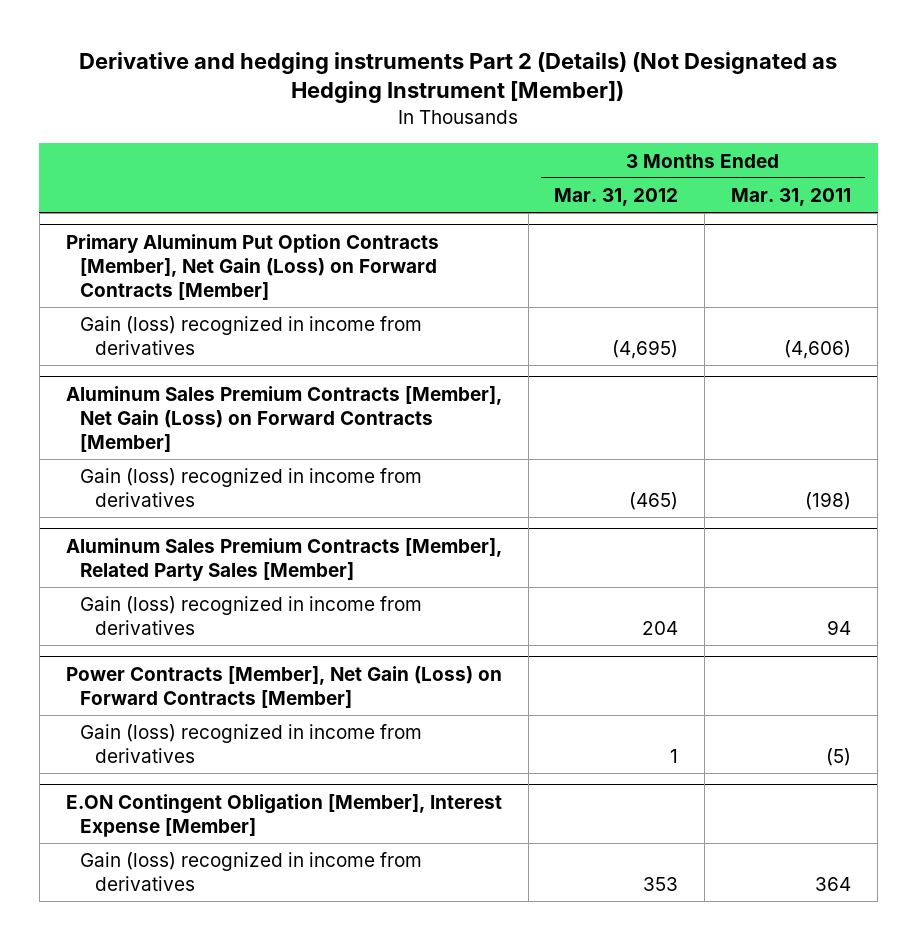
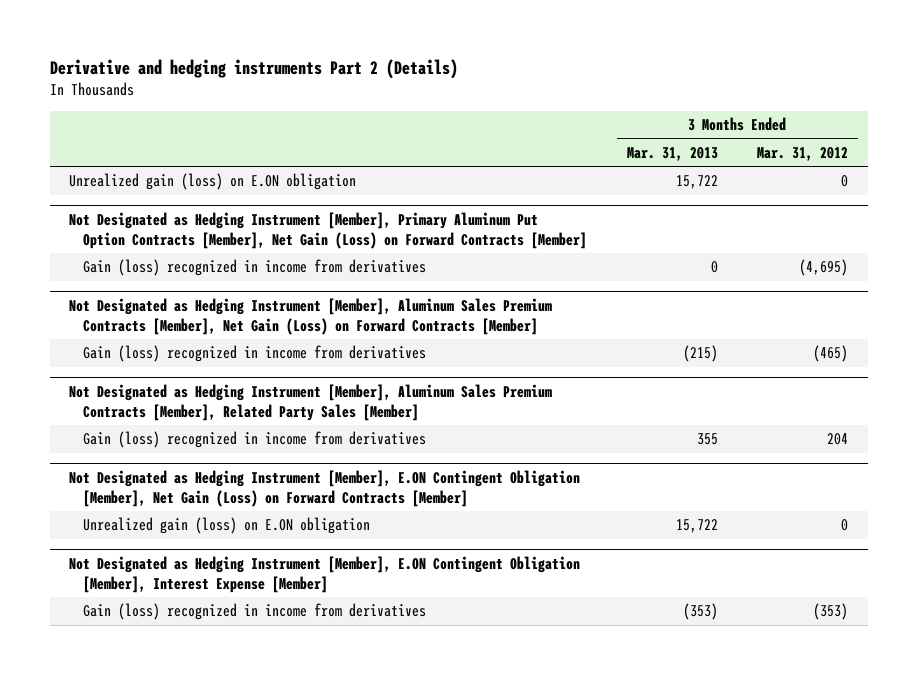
- Derivative and hedging instruments Part 2 (Details) (Not Designated as Hedging Instrument [Member])
+ Derivative and hedging instruments Part 2 (Details)
- | 3 Months Ended Mar. 31, 2012 | 3 Months Ended Mar. 31, 2011
+ | 3 Months Ended Mar. 31, 2013 | 3 Months Ended Mar. 31, 2012
- Primary Aluminum Put Option Contracts [Member], Net Gain (Loss) on Forward Contracts [Member]
+ Unrealized gain (loss) on E.ON obligation | 15,722 | 0
+ Not Designated as Hedging Instrument [Member], Primary Aluminum Put Option Contracts [Member], Net Gain (Loss) on Forward Contracts [Member]
- Aluminum Sales Premium Contracts [Member], Net Gain (Loss) on Forward Contracts [Member]
+ Not Designated as Hedging Instrument [Member], Aluminum Sales Premium Contracts [Member], Net Gain (Loss) on Forward Contracts [Member]
- Aluminum Sales Premium Contracts [Member], Related Party Sales [Member]
+ Not Designated as Hedging Instrument [Member], Aluminum Sales Premium Contracts [Member], Related Party Sales [Member]
- Power Contracts [Member], Net Gain (Loss) on Forward Contracts [Member]
- Gain (loss) recognized in income from derivatives | 1 | (5)
- E.ON Contingent Obligation [Member], Interest Expense [Member]
- Gain (loss) recognized in income from derivatives | 353 | 364
+ Not Designated as Hedging Instrument [Member], E.ON Contingent Obligation [Member], Net Gain (Loss) on Forward Contracts [Member]
+ Unrealized gain (loss) on E.ON obligation | 15,722 | 0
+ Not Designated as Hedging Instrument [Member], E.ON Contingent Obligation [Member], Interest Expense [Member]
+ Gain (loss) recognized in income from derivatives | (353) | (353)

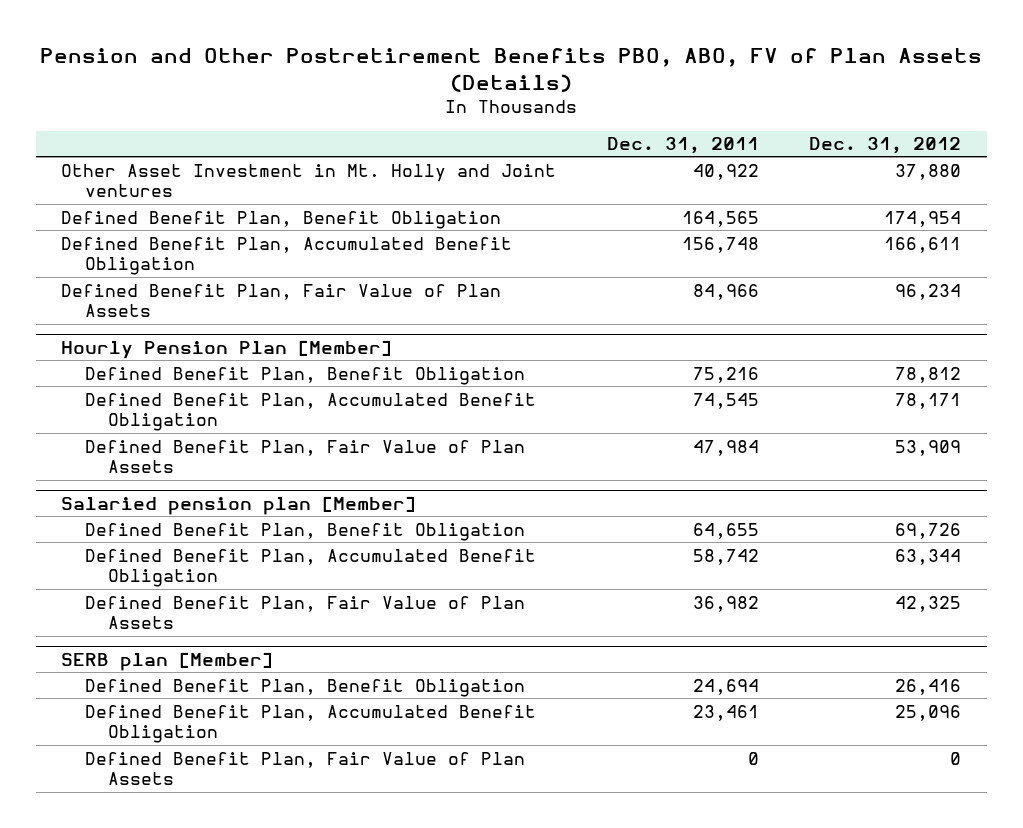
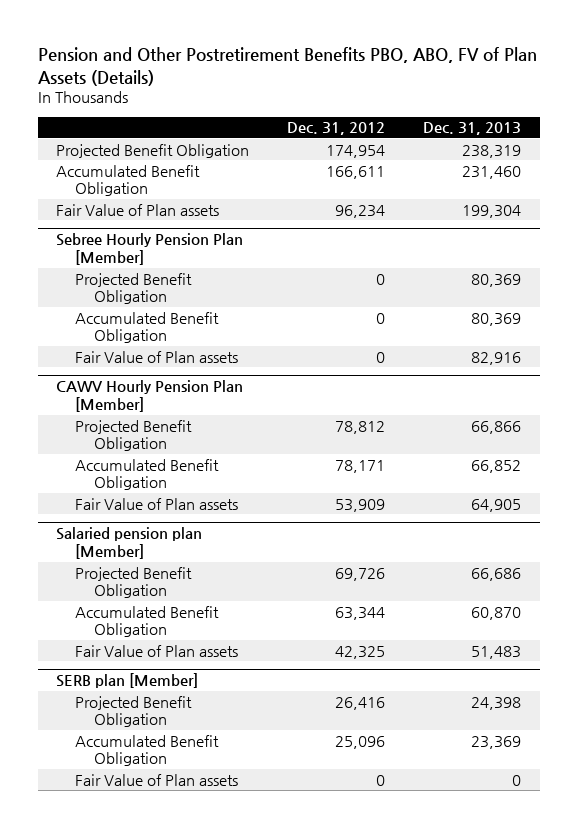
- | Dec. 31, 2011 | Dec. 31, 2012
+ | Dec. 31, 2012 | Dec. 31, 2013
- Other Asset Investment in Mt. Holly and Joint ventures | 40,922 | 37,880
- Defined Benefit Plan, Benefit Obligation | 164,565 | 174,954
- Defined Benefit Plan, Accumulated Benefit Obligation | 156,748 | 166,611
- Defined Benefit Plan, Fair Value of Plan Assets | 84,966 | 96,234
- Hourly Pension Plan [Member]
- Defined Benefit Plan, Benefit Obligation | 75,216 | 78,812
- Defined Benefit Plan, Accumulated Benefit Obligation | 74,545 | 78,171
- Defined Benefit Plan, Fair Value of Plan Assets | 47,984 | 53,909
+ Projected Benefit Obligation | 174,954 | 238,319
+ Accumulated Benefit Obligation | 166,611 | 231,460
+ Fair Value of Plan assets | 96,234 | 199,304
+ Sebree Hourly Pension Plan [Member]
+ Projected Benefit Obligation | 0 | 80,369
+ Accumulated Benefit Obligation | 0 | 80,369
+ Fair Value of Plan assets | 0 | 82,916
+ CAWV Hourly Pension Plan [Member]
+ Projected Benefit Obligation | 78,812 | 66,866
+ Accumulated Benefit Obligation | 78,171 | 66,852
+ Fair Value of Plan assets | 53,909 | 64,905
@ Salaried pension plan [Member]
- Defined Benefit Plan, Benefit Obligation | 64,655 | 69,726
- Defined Benefit Plan, Accumulated Benefit Obligation | 58,742 | 63,344
- Defined Benefit Plan, Fair Value of Plan Assets | 36,982 | 42,325
+ Projected Benefit Obligation | 69,726 | 66,686
+ Accumulated Benefit Obligation | 63,344 | 60,870
+ Fair Value of Plan assets | 42,325 | 51,483
@ SERB plan [Member]
- Defined Benefit Plan, Benefit Obligation | 24,694 | 26,416
- Defined Benefit Plan, Accumulated Benefit Obligation | 23,461 | 25,096
- Defined Benefit Plan, Fair Value of Plan Assets | 0 | 0
+ Projected Benefit Obligation | 26,416 | 24,398
+ Accumulated Benefit Obligation | 25,096 | 23,369
+ Fair Value of Plan assets | 0 | 0

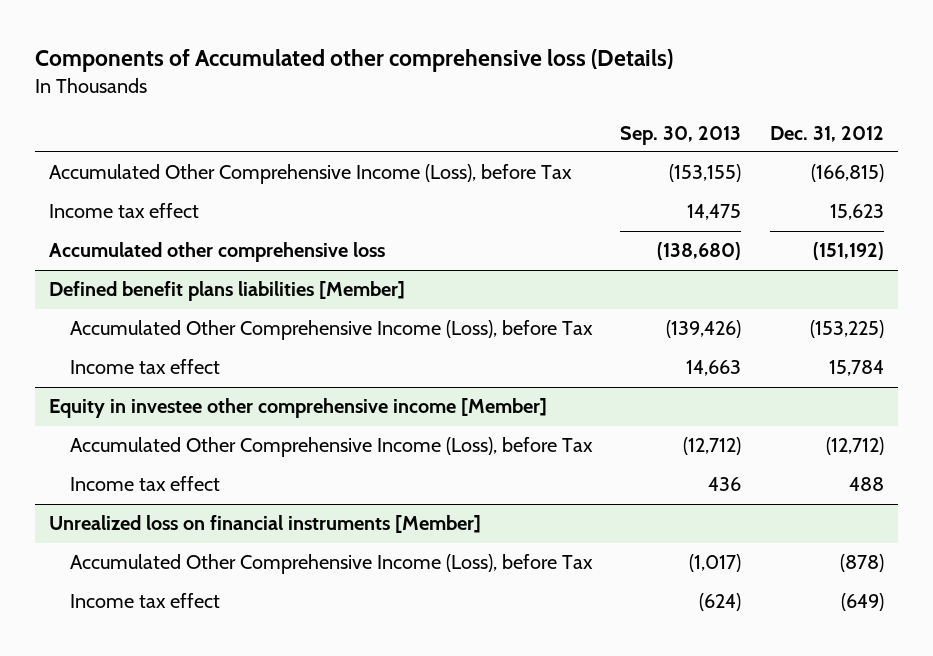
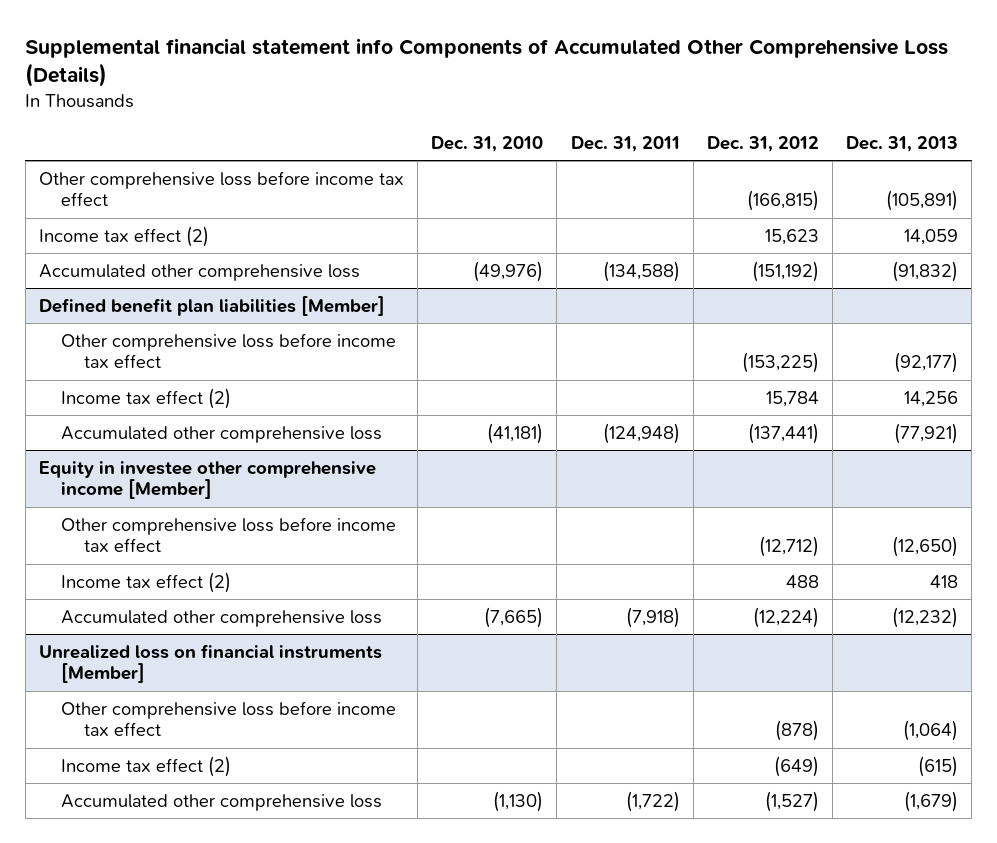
- Components of Accumulated other comprehensive loss (Details)
+ Supplemental financial statement info Components of Accumulated Other Comprehensive Loss (Details)
- | Sep. 30, 2013 | Dec. 31, 2012
+ | Dec. 31, 2010 | Dec. 31, 2011 | Dec. 31, 2012 | Dec. 31, 2013
- Accumulated Other Comprehensive Income (Loss), before Tax | (153,155) | (166,815)
- Income tax effect | 14,475 | 15,623
+ Other comprehensive loss before income tax effect | | | (166,815) | (105,891)
+ Income tax effect (2) | | | 15,623 | 14,059
- Defined benefit plans liabilities [Member]
- Accumulated Other Comprehensive Income (Loss), before Tax | (139,426) | (153,225)
- Income tax effect | 14,663 | 15,784
+ Defined benefit plan liabilities [Member]
+ Other comprehensive loss before income tax effect | | | (153,225) | (92,177)
+ Income tax effect (2) | | | 15,784 | 14,256
+ Accumulated other comprehensive loss | (41,181) | (124,948) | (137,441) | (77,921)
@ Equity in investee other comprehensive income [Member]
- Accumulated Other Comprehensive Income (Loss), before Tax | (12,712) | (12,712)
- Income tax effect | 436 | 488
+ Other comprehensive loss before income tax effect | | | (12,712) | (12,650)
+ Income tax effect (2) | | | 488 | 418
+ Accumulated other comprehensive loss | (7,665) | (7,918) | (12,224) | (12,232)
@ Unrealized loss on financial instruments [Member]
- Accumulated Other Comprehensive Income (Loss), before Tax | (1,017) | (878)
- Income tax effect | (624) | (649)
+ Other comprehensive loss before income tax effect | | | (878) | (1,064)
+ Income tax effect (2) | | | (649) | (615)
+ Accumulated other comprehensive loss | (1,130) | (1,722) | (1,527) | (1,679)

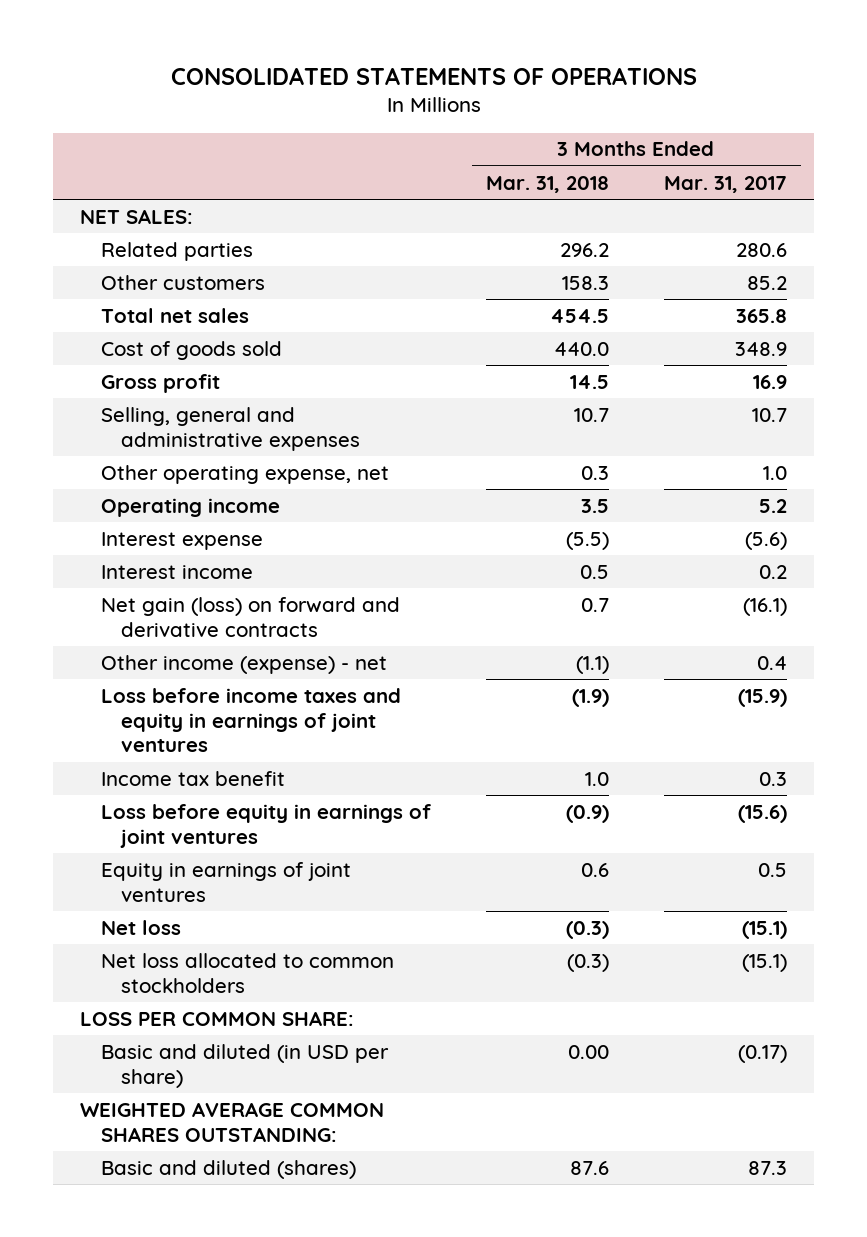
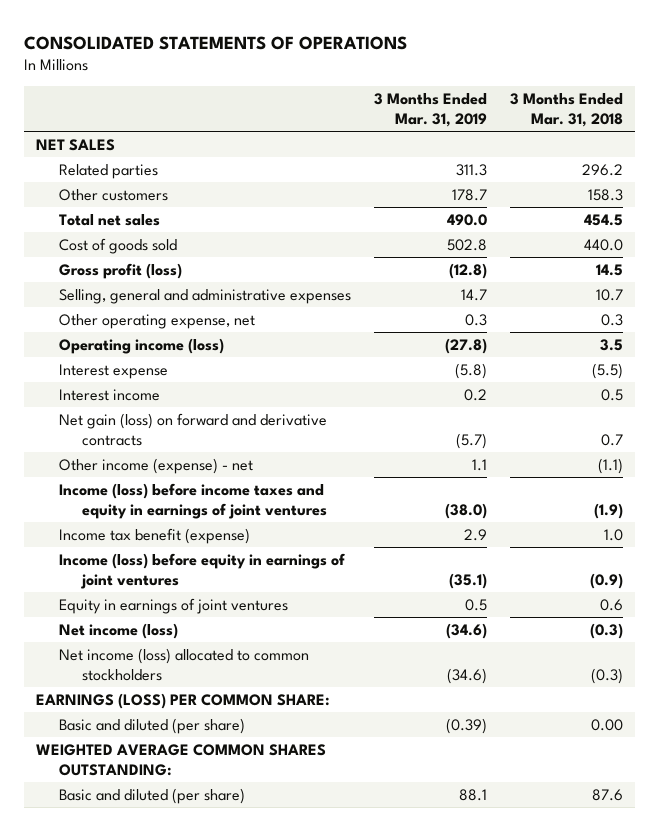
- | 3 Months Ended Mar. 31, 2018 | 3 Months Ended Mar. 31, 2017
+ | 3 Months Ended Mar. 31, 2019 | 3 Months Ended Mar. 31, 2018
- NET SALES:
+ NET SALES
- Gross profit | 14.5 | 16.9
+ Gross profit (loss) | (12.8) | 14.5
- Operating income | 3.5 | 5.2
+ Operating income (loss) | (27.8) | 3.5
- Loss before income taxes and equity in earnings of joint ventures | (1.9) | (15.9)
- Income tax benefit | 1.0 | 0.3
- Loss before equity in earnings of joint ventures | (0.9) | (15.6)
+ Income (loss) before income taxes and equity in earnings of joint ventures | (38.0) | (1.9)
+ Income tax benefit (expense) | 2.9 | 1.0
+ Income (loss) before equity in earnings of joint ventures | (35.1) | (0.9)
- Net loss | (0.3) | (15.1)
- Net loss allocated to common stockholders | (0.3) | (15.1)
- LOSS PER COMMON SHARE:
- Basic and diluted (in USD per share) | 0.00 | (0.17)
+ Net income (loss) | (34.6) | (0.3)
+ Net income (loss) allocated to common stockholders | (34.6) | (0.3)
+ EARNINGS (LOSS) PER COMMON SHARE:
+ Basic and diluted (per share) | (0.39) | 0.00
- Basic and diluted (shares) | 87.6 | 87.3
+ Basic and diluted (per share) | 88.1 | 87.6

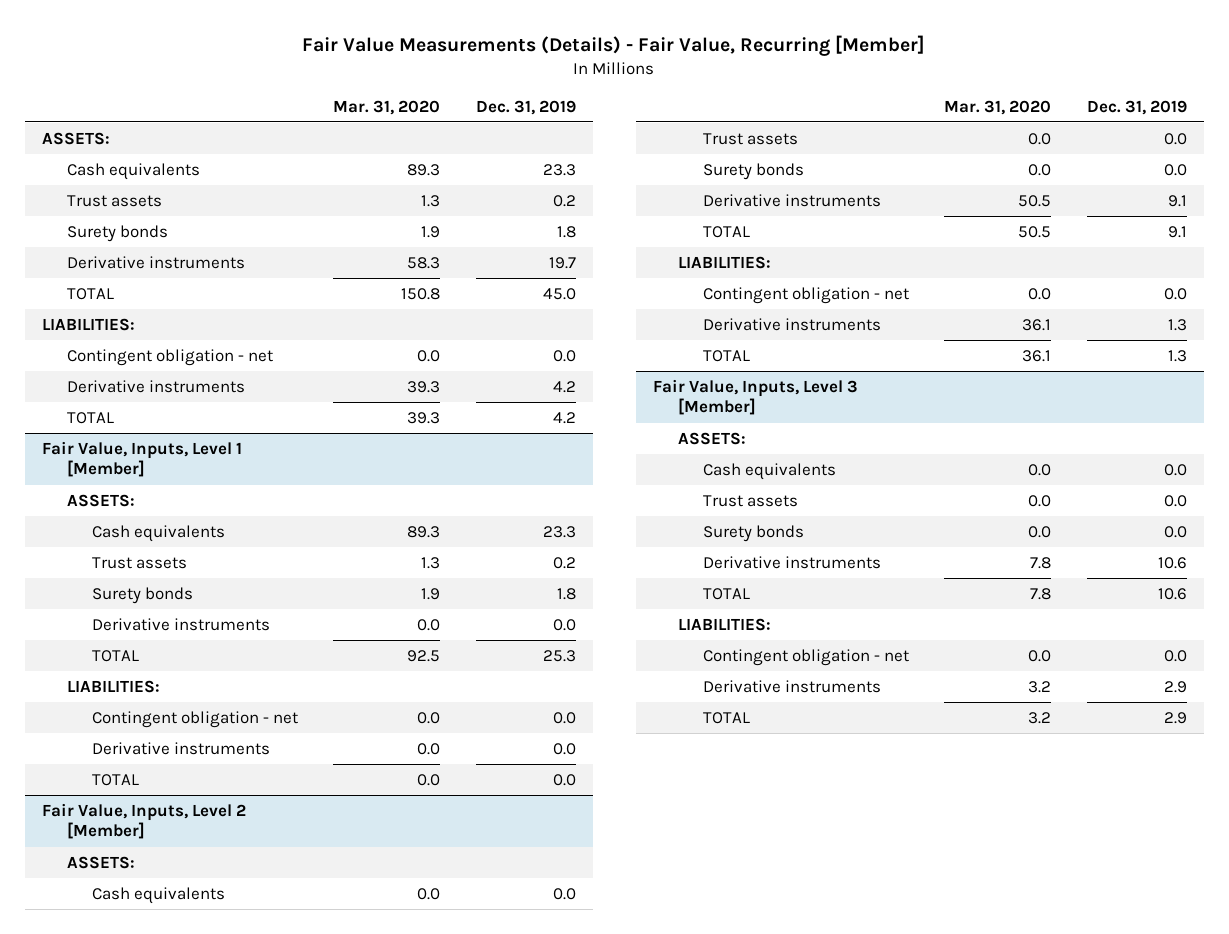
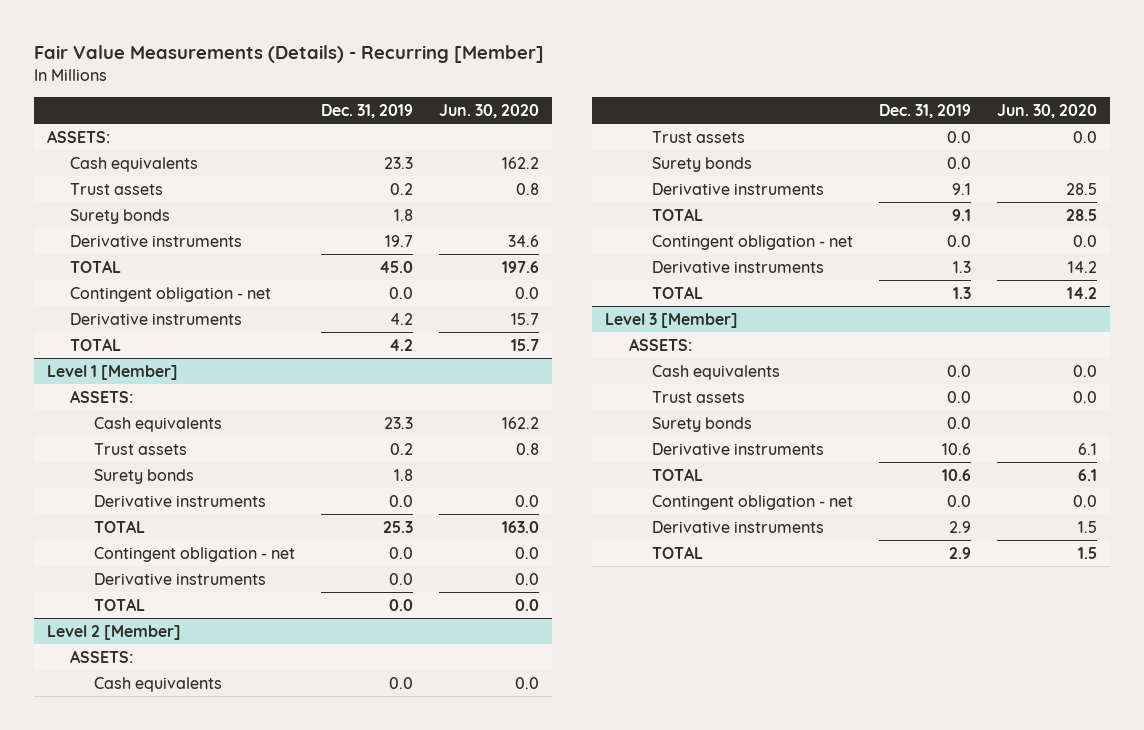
- Fair Value Measurements (Details) - Fair Value, Recurring [Member]
+ Fair Value Measurements (Details) - Recurring [Member]
- | Mar. 31, 2020 | Dec. 31, 2019
+ | Dec. 31, 2019 | Jun. 30, 2020
- LIABILITIES:
- Fair Value, Inputs, Level 1 [Member]
+ Level 1 [Member]
- LIABILITIES:
- Fair Value, Inputs, Level 2 [Member]
+ Level 2 [Member]
- LIABILITIES:
- Fair Value, Inputs, Level 3 [Member]
+ Level 3 [Member]
- LIABILITIES:

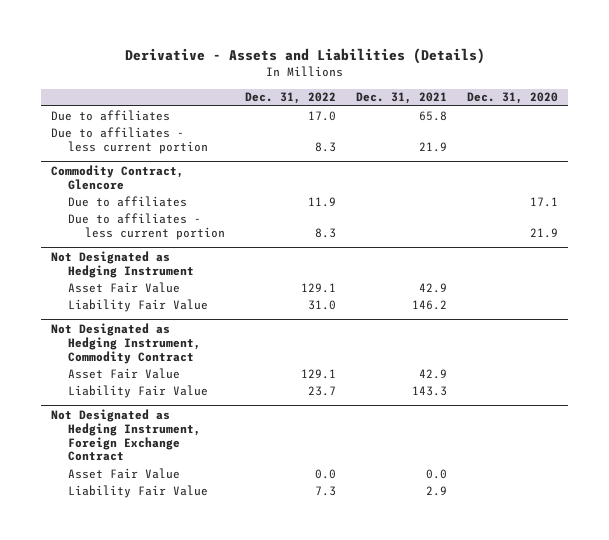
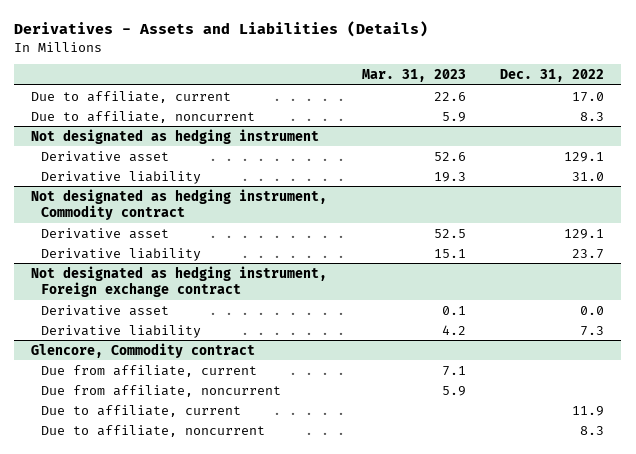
- Derivative - Assets and Liabilities (Details)
+ Derivatives - Assets and Liabilities (Details)
- | Dec. 31, 2022 | Dec. 31, 2021 | Dec. 31, 2020
+ | Mar. 31, 2023 | Dec. 31, 2022
- Due to affiliates | 17.0 | 65.8 |
- Due to affiliates - less current portion | 8.3 | 21.9 |
- Commodity Contract, Glencore
- Due to affiliates | 11.9 | | 17.1
- Due to affiliates - less current portion | 8.3 | | 21.9
- Not Designated as Hedging Instrument
- Asset Fair Value | 129.1 | 42.9 |
- Liability Fair Value | 31.0 | 146.2 |
- Not Designated as Hedging Instrument, Commodity Contract
- Asset Fair Value | 129.1 | 42.9 |
- Liability Fair Value | 23.7 | 143.3 |
- Not Designated as Hedging Instrument, Foreign Exchange Contract
- Asset Fair Value | 0.0 | 0.0 |
- Liability Fair Value | 7.3 | 2.9 |
+ Due to affiliate, current | 22.6 | 17.0
+ Due to affiliate, noncurrent | 5.9 | 8.3
+ Not designated as hedging instrument
+ Derivative asset | 52.6 | 129.1
+ Derivative liability | 19.3 | 31.0
+ Not designated as hedging instrument, Commodity contract
+ Derivative asset | 52.5 | 129.1
+ Derivative liability | 15.1 | 23.7
+ Not designated as hedging instrument, Foreign exchange contract
+ Derivative asset | 0.1 | 0.0
+ Derivative liability | 4.2 | 7.3
+ Glencore, Commodity contract
+ Due from affiliate, current | 7.1 |
+ Due from affiliate, noncurrent | 5.9 |
+ Due to affiliate, current | | 11.9
+ Due to affiliate, noncurrent | | 8.3

